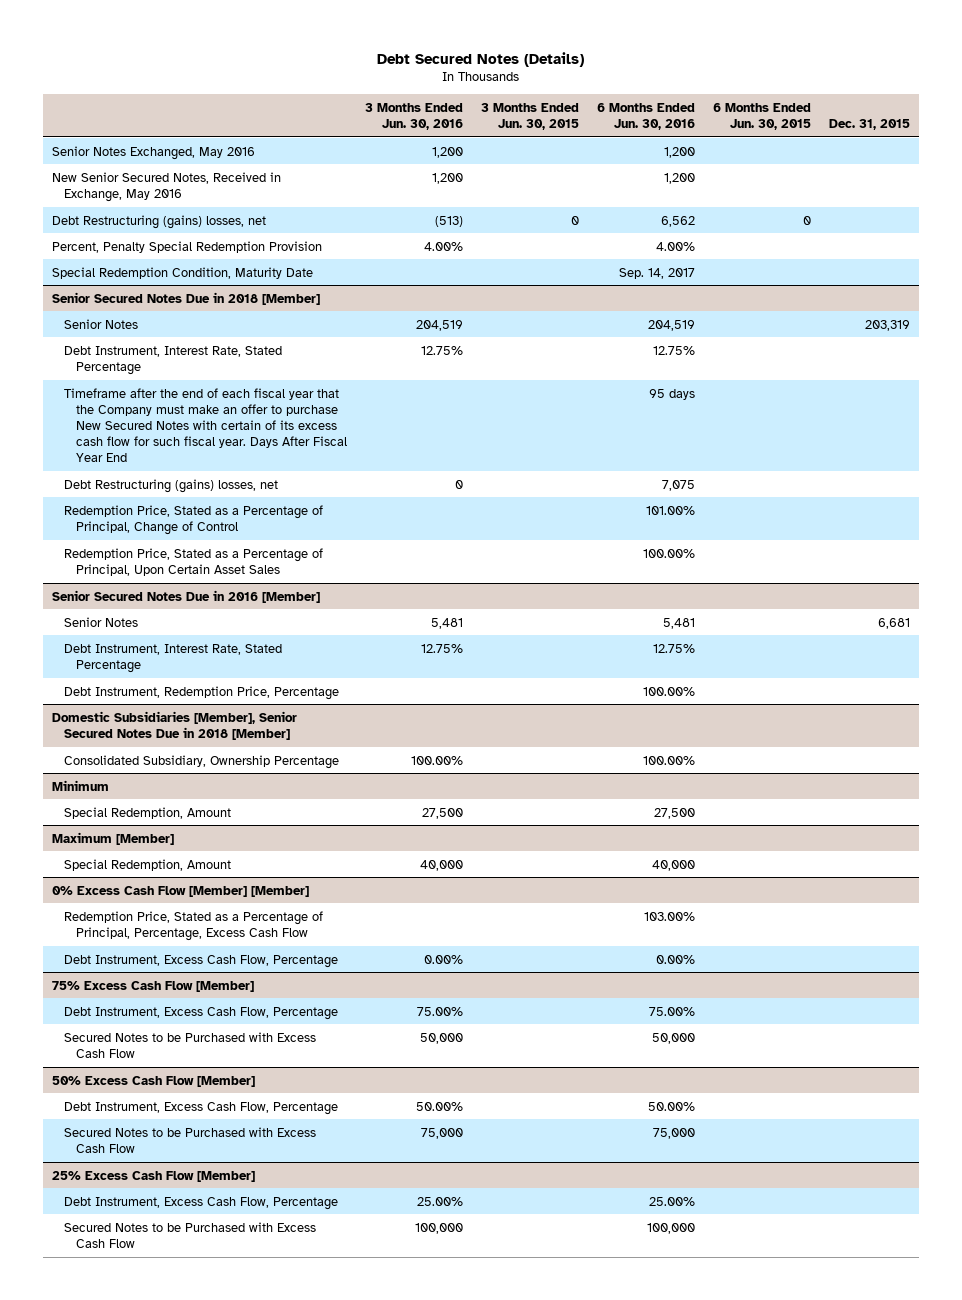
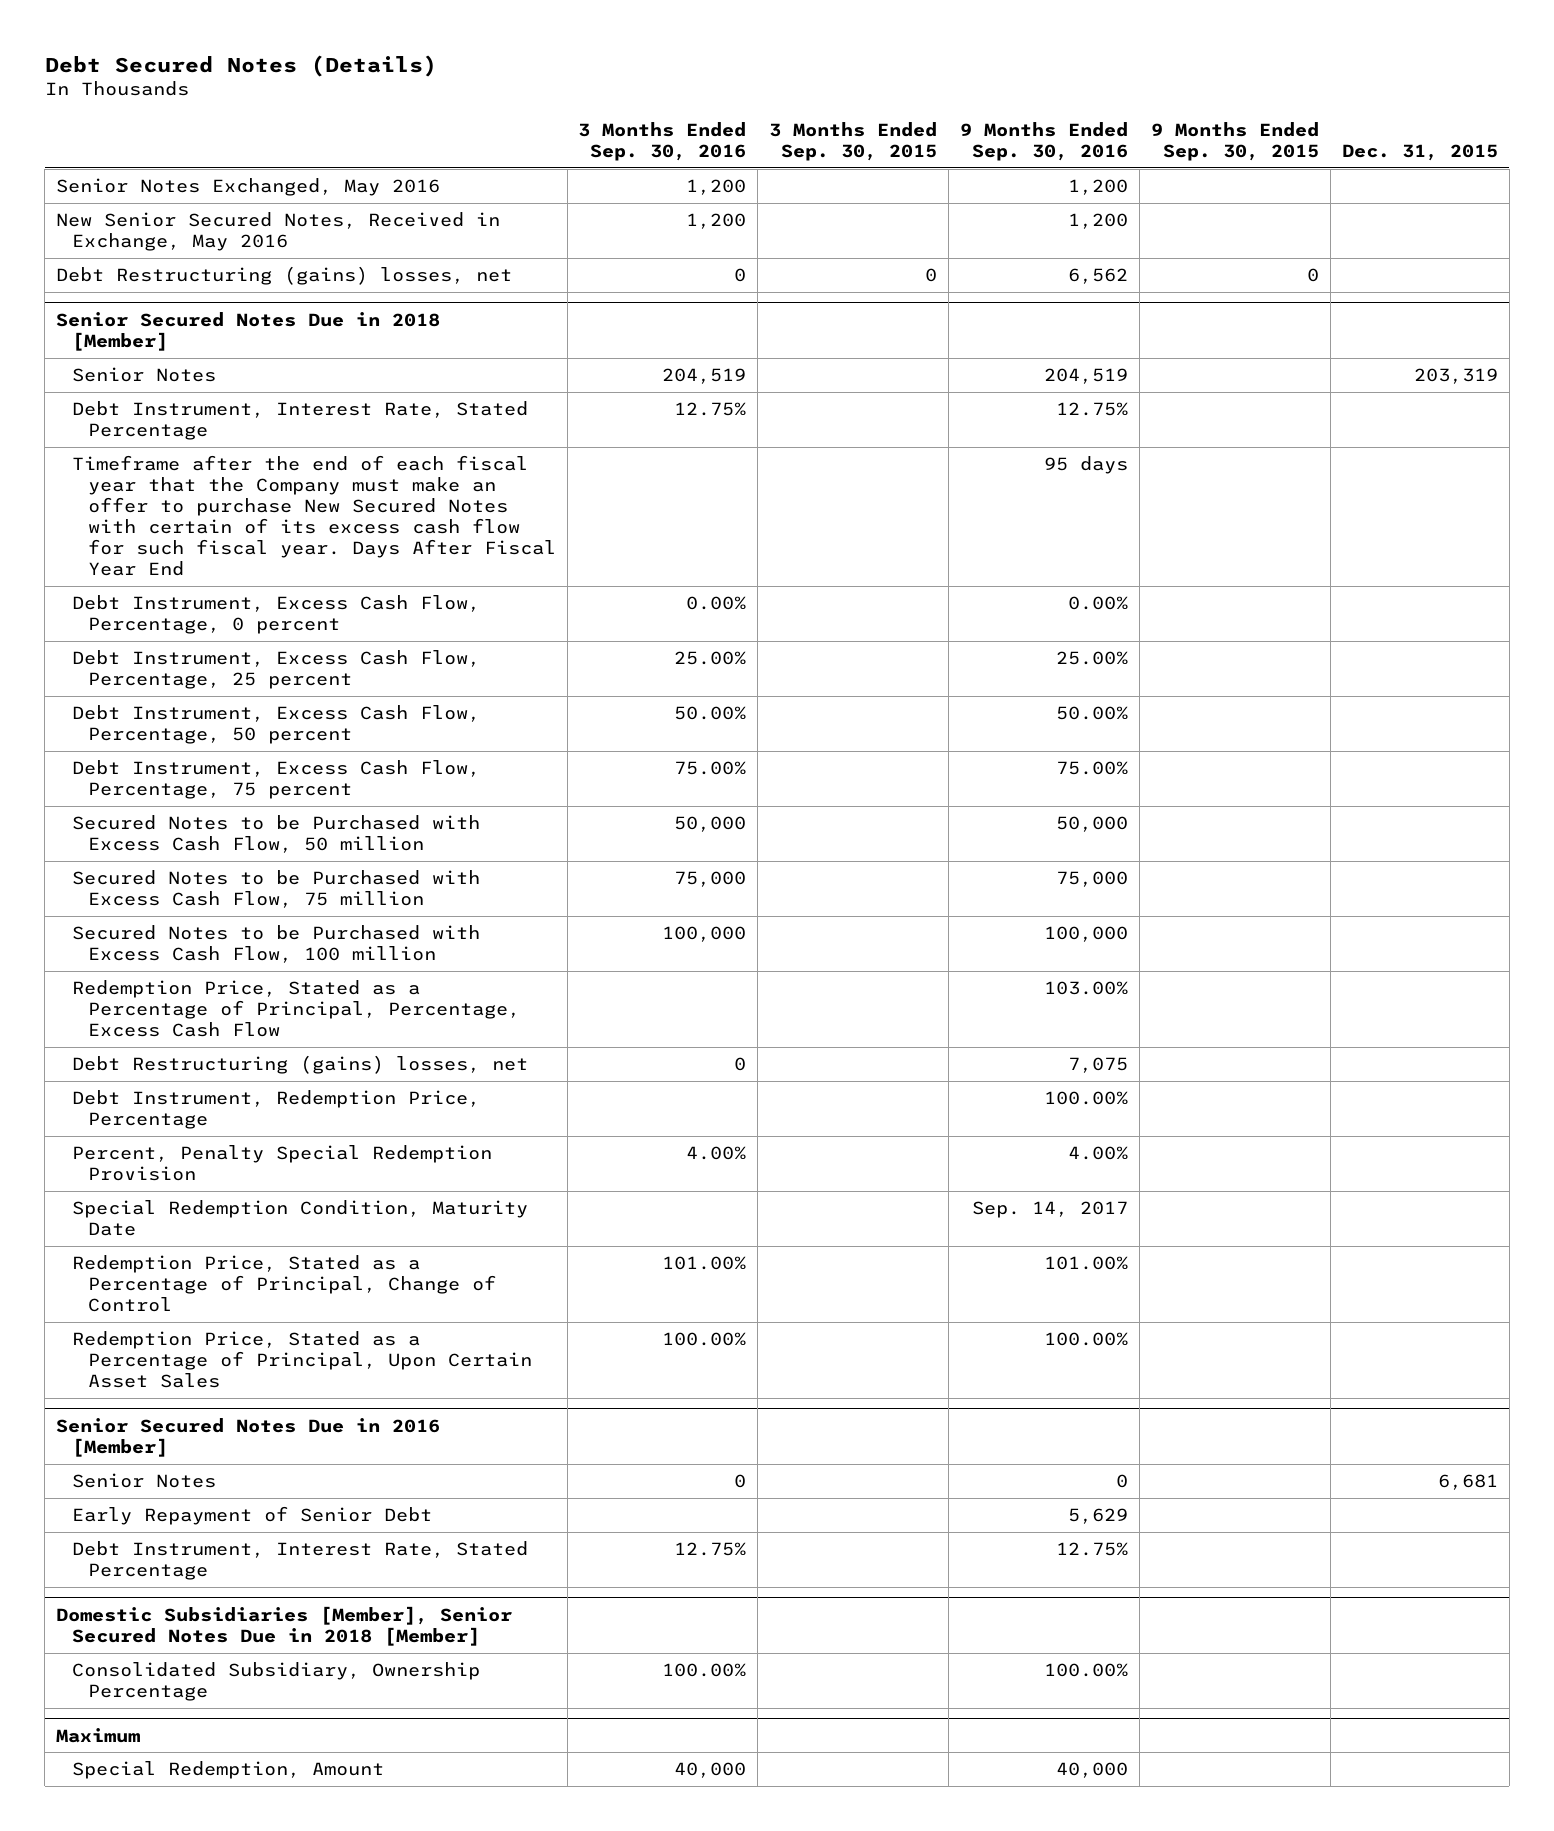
- | 3 Months Ended Jun. 30, 2016 | 3 Months Ended Jun. 30, 2015 | 6 Months Ended Jun. 30, 2016 | 6 Months Ended Jun. 30, 2015 | Dec. 31, 2015
+ | 3 Months Ended Sep. 30, 2016 | 3 Months Ended Sep. 30, 2015 | 9 Months Ended Sep. 30, 2016 | 9 Months Ended Sep. 30, 2015 | Dec. 31, 2015
- Percent, Penalty Special Redemption Provision | 4.00% | | 4.00% | |
- Special Redemption Condition, Maturity Date | | | Sep. 14, 2017 | |
@ Senior Secured Notes Due in 2018 [Member]
+ Debt Instrument, Excess Cash Flow, Percentage, 0 percent | 0.00% | | 0.00% | |
+ Debt Instrument, Excess Cash Flow, Percentage, 25 percent | 25.00% | | 25.00% | |
+ Debt Instrument, Excess Cash Flow, Percentage, 50 percent | 50.00% | | 50.00% | |
+ Debt Instrument, Excess Cash Flow, Percentage, 75 percent | 75.00% | | 75.00% | |
+ Secured Notes to be Purchased with Excess Cash Flow, 50 million | 50,000 | | 50,000 | |
+ Secured Notes to be Purchased with Excess Cash Flow, 75 million | 75,000 | | 75,000 | |
+ Secured Notes to be Purchased with Excess Cash Flow, 100 million | 100,000 | | 100,000 | |
+ Redemption Price, Stated as a Percentage of Principal, Percentage, Excess Cash Flow | | | 103.00% | |
+ Debt Instrument, Redemption Price, Percentage | | | 100.00% | |
+ Percent, Penalty Special Redemption Provision | 4.00% | | 4.00% | |
+ Special Redemption Condition, Maturity Date | | | Sep. 14, 2017 | |
@ Senior Secured Notes Due in 2016 [Member]
+ Early Repayment of Senior Debt | | | 5,629 | |
- Debt Instrument, Redemption Price, Percentage | | | 100.00% | |
- Minimum
- Special Redemption, Amount | 27,500 | | 27,500 | |
- Maximum [Member]
+ Maximum
- 0% Excess Cash Flow [Member] [Member]
- Redemption Price, Stated as a Percentage of Principal, Percentage, Excess Cash Flow | | | 103.00% | |
- Debt Instrument, Excess Cash Flow, Percentage | 0.00% | | 0.00% | |
- 75% Excess Cash Flow [Member]
- Debt Instrument, Excess Cash Flow, Percentage | 75.00% | | 75.00% | |
- Secured Notes to be Purchased with Excess Cash Flow | 50,000 | | 50,000 | |
- 50% Excess Cash Flow [Member]
- Debt Instrument, Excess Cash Flow, Percentage | 50.00% | | 50.00% | |
- Secured Notes to be Purchased with Excess Cash Flow | 75,000 | | 75,000 | |
- 25% Excess Cash Flow [Member]
- Debt Instrument, Excess Cash Flow, Percentage | 25.00% | | 25.00% | |
- Secured Notes to be Purchased with Excess Cash Flow | 100,000 | | 100,000 | |

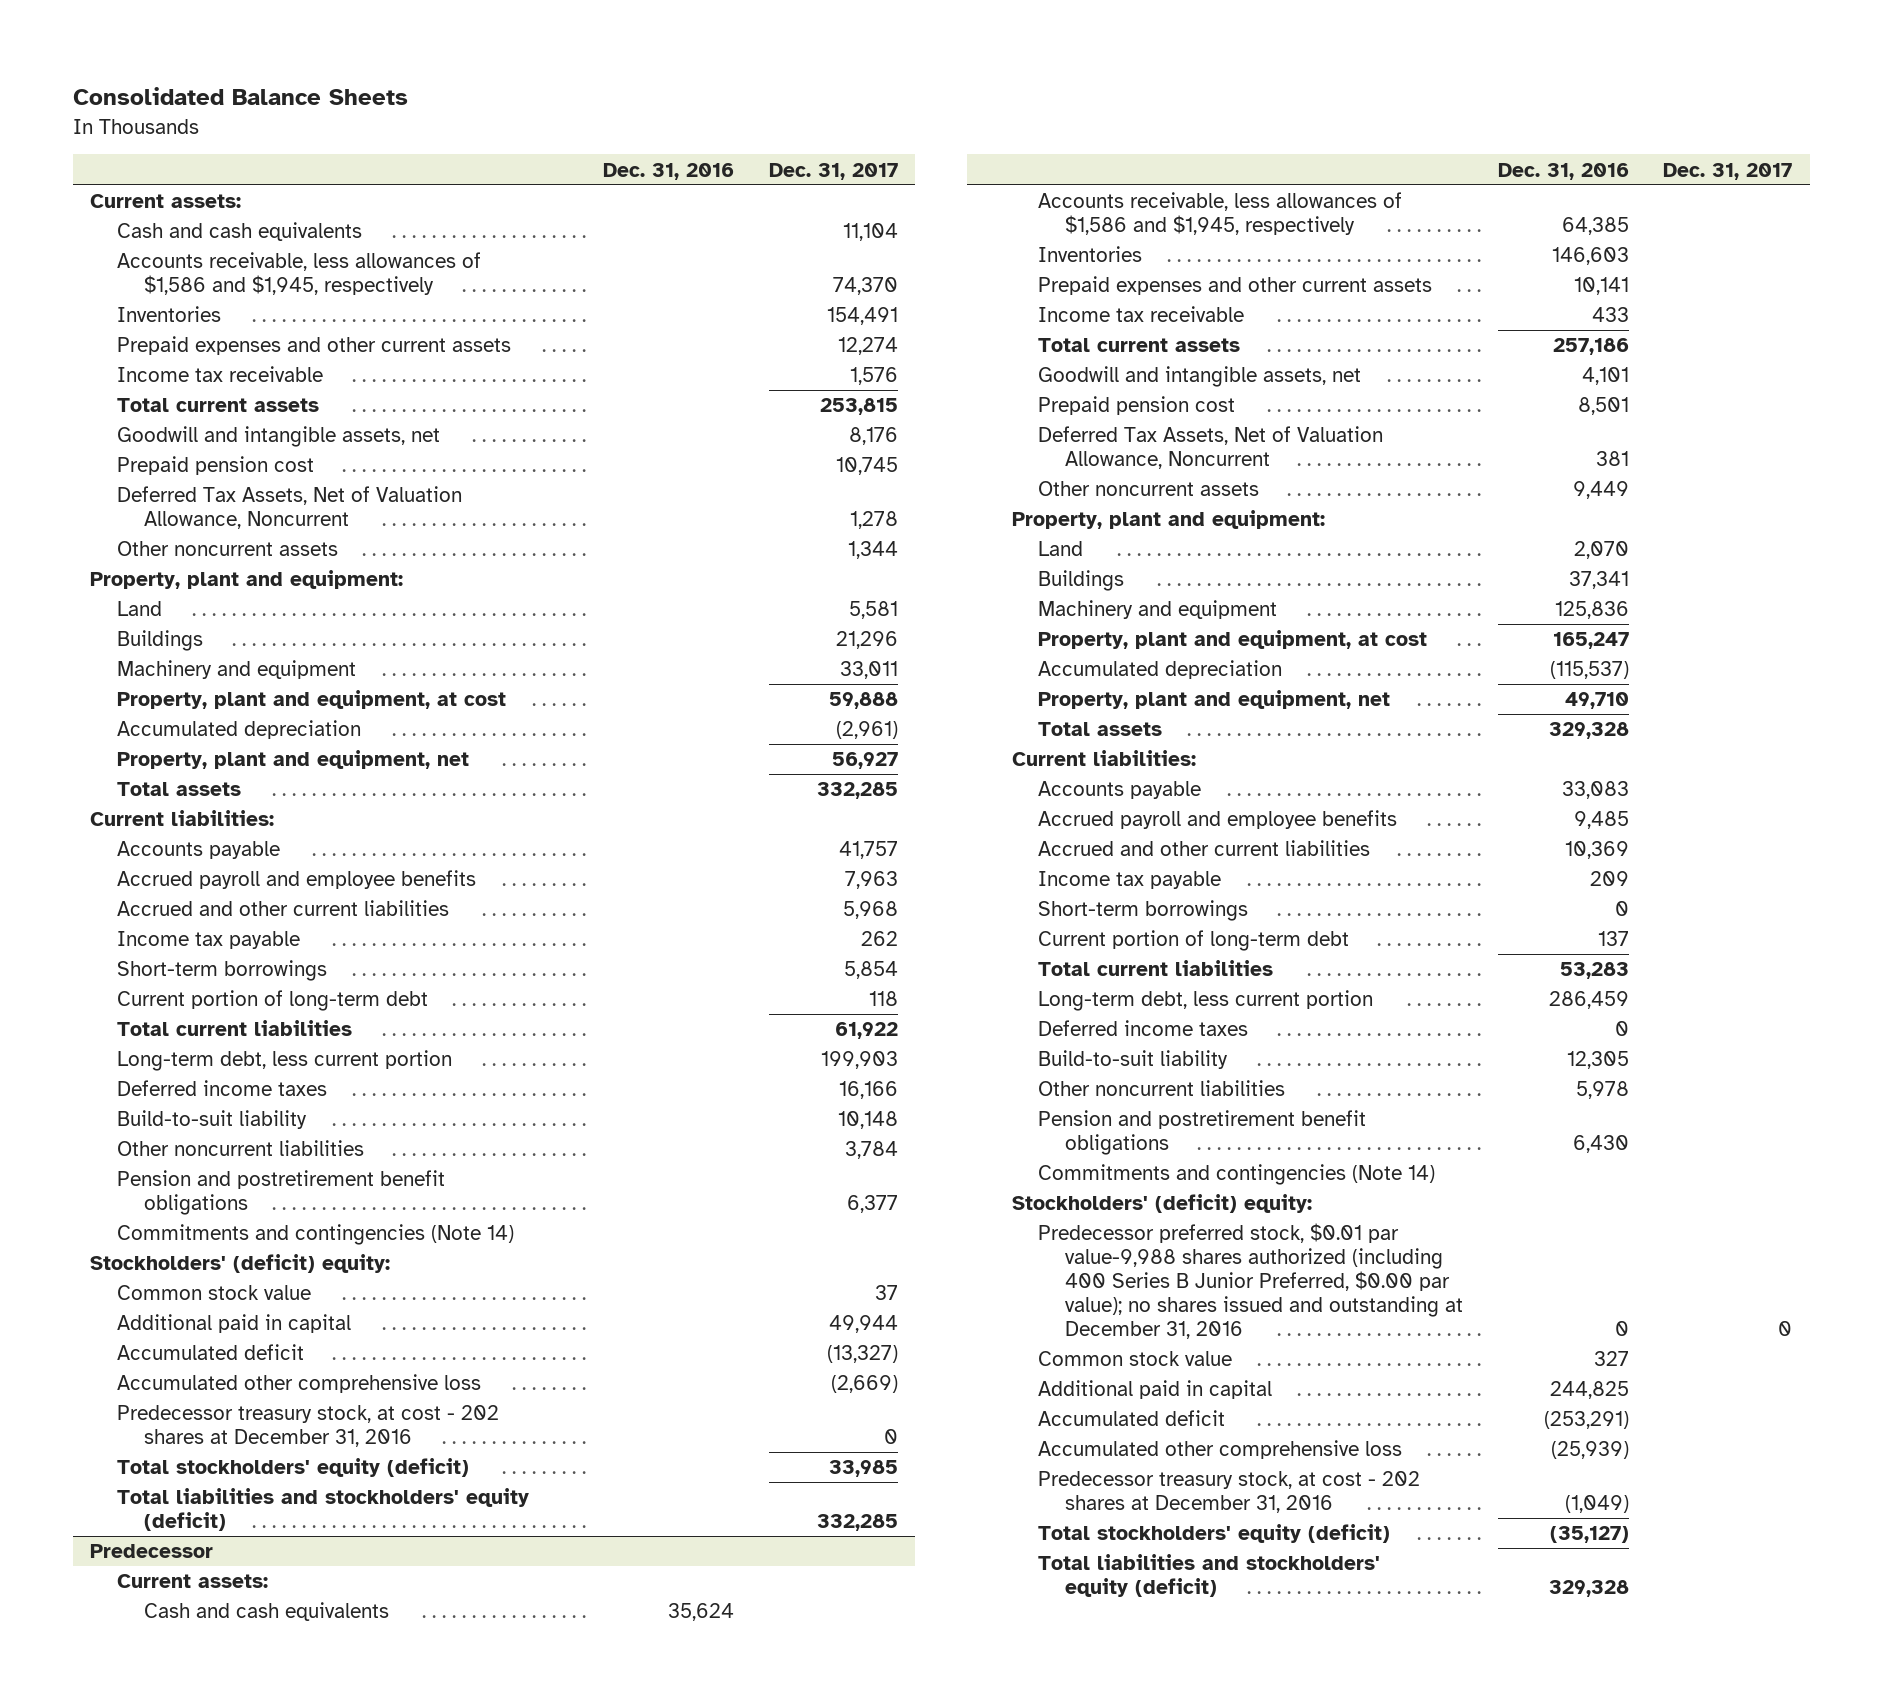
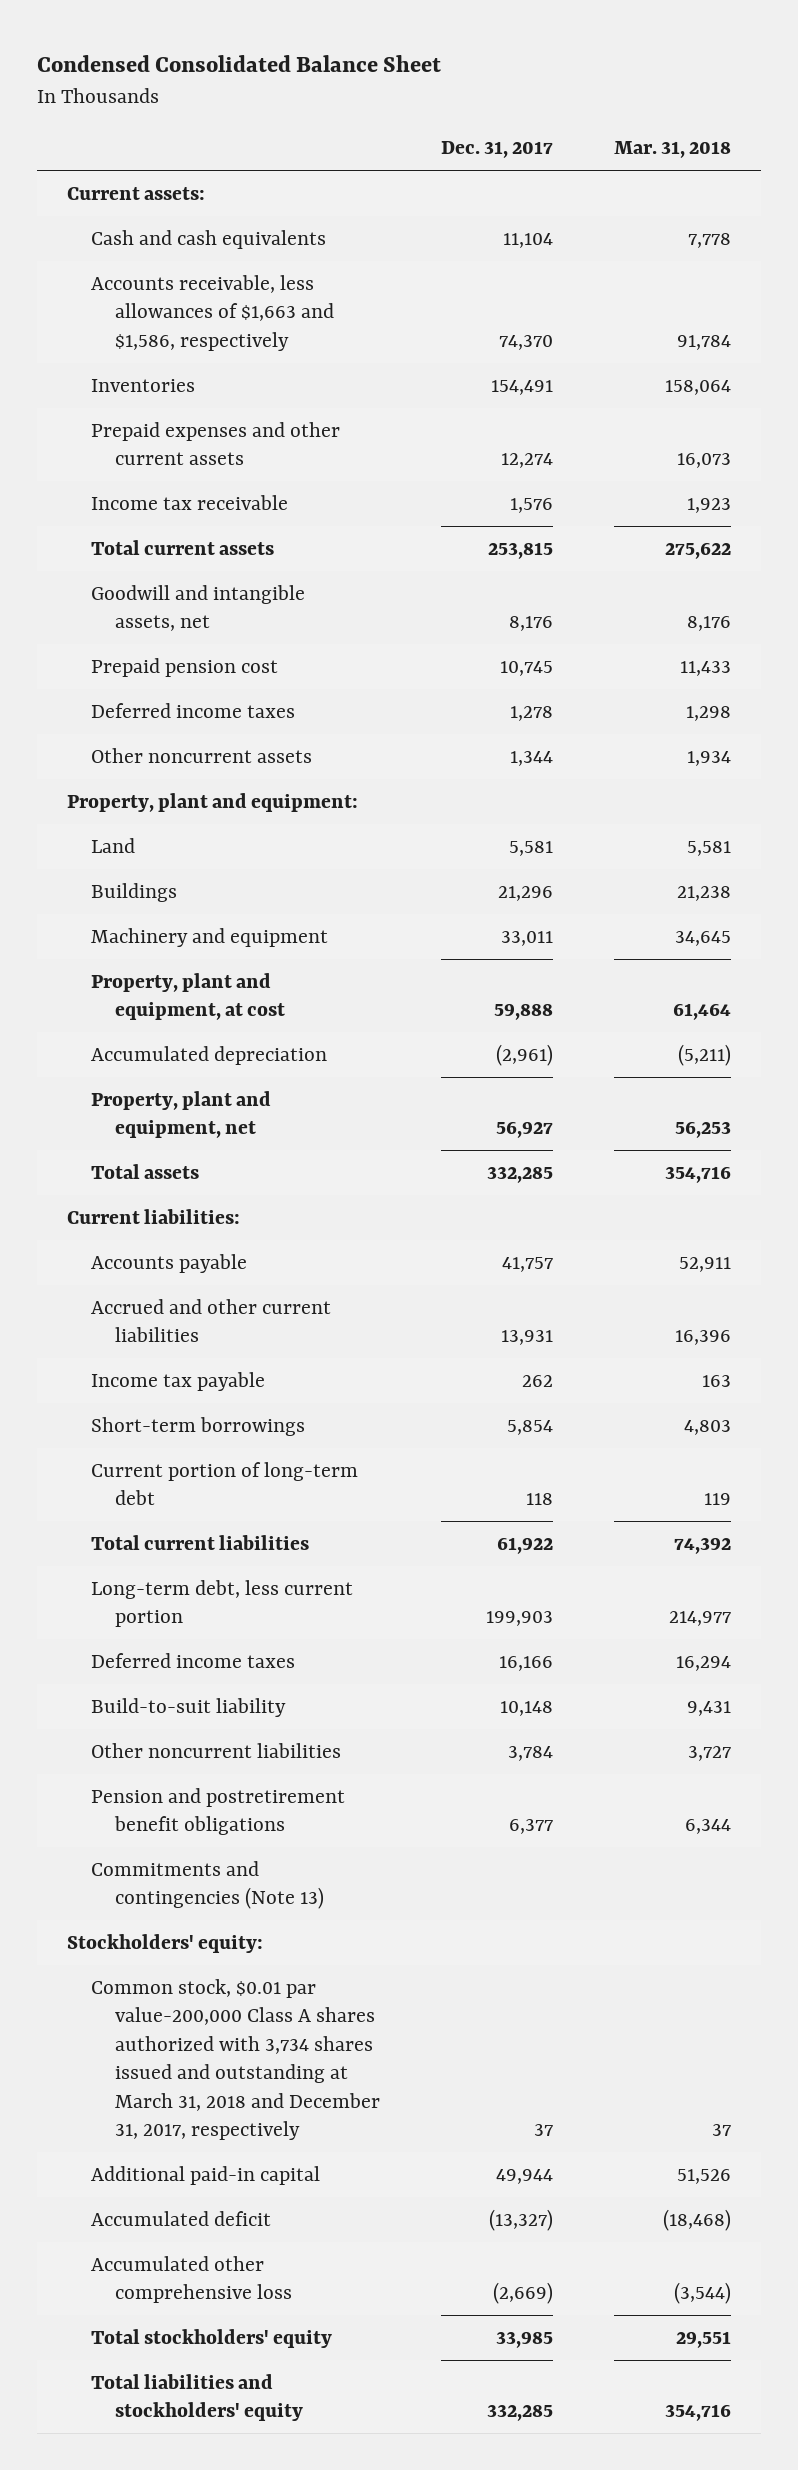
- Consolidated Balance Sheets
+ Condensed Consolidated Balance Sheet
- | Dec. 31, 2016 | Dec. 31, 2017
+ | Dec. 31, 2017 | Mar. 31, 2018
- Accounts receivable, less allowances of $1,586 and $1,945, respectively | | 74,370
+ Accounts receivable, less allowances of $1,663 and $1,586, respectively | 74,370 | 91,784
- Deferred Tax Assets, Net of Valuation Allowance, Noncurrent | | 1,278
+ Deferred income taxes | 1,278 | 1,298
- Accrued payroll and employee benefits | | 7,963
- Accrued and other current liabilities | | 5,968
+ Accrued and other current liabilities | 13,931 | 16,396
- Commitments and contingencies (Note 14)
- Stockholders' (deficit) equity:
- Common stock value | | 37
- Additional paid in capital | | 49,944
+ Commitments and contingencies (Note 13)
+ Stockholders' equity:
+ Common stock, $0.01 par value-200,000 Class A shares authorized with 3,734 shares issued and outstanding at March 31, 2018 and December 31, 2017, respectively | 37 | 37
+ Additional paid-in capital | 49,944 | 51,526
- Predecessor treasury stock, at cost - 202 shares at December 31, 2016 | | 0
- Total stockholders' equity (deficit) | | 33,985
- Total liabilities and stockholders' equity (deficit) | | 332,285
- Predecessor
- Current assets:
- Cash and cash equivalents | 35,624 |
- Accounts receivable, less allowances of $1,586 and $1,945, respectively | 64,385 |
- Inventories | 146,603 |
- Prepaid expenses and other current assets | 10,141 |
- Income tax receivable | 433 |
- Total current assets | 257,186 |
- Goodwill and intangible assets, net | 4,101 |
- Prepaid pension cost | 8,501 |
- Deferred Tax Assets, Net of Valuation Allowance, Noncurrent | 381 |
- Other noncurrent assets | 9,449 |
- Property, plant and equipment:
- Land | 2,070 |
- Buildings | 37,341 |
- Machinery and equipment | 125,836 |
- Property, plant and equipment, at cost | 165,247 |
- Accumulated depreciation | (115,537) |
- Property, plant and equipment, net | 49,710 |
- Total assets | 329,328 |
- Current liabilities:
- Accounts payable | 33,083 |
- Accrued payroll and employee benefits | 9,485 |
- Accrued and other current liabilities | 10,369 |
- Income tax payable | 209 |
- Short-term borrowings | 0 |
- Current portion of long-term debt | 137 |
- Total current liabilities | 53,283 |
- Long-term debt, less current portion | 286,459 |
- Deferred income taxes | 0 |
- Build-to-suit liability | 12,305 |
- Other noncurrent liabilities | 5,978 |
- Pension and postretirement benefit obligations | 6,430 |
- Commitments and contingencies (Note 14)
- Stockholders' (deficit) equity:
- Predecessor preferred stock, $0.01 par value-9,988 shares authorized (including 400 Series B Junior Preferred, $0.00 par value); no shares issued and outstanding at December 31, 2016 | 0 | 0
- Common stock value | 327 |
- Additional paid in capital | 244,825 |
- Accumulated deficit | (253,291) |
- Accumulated other comprehensive loss | (25,939) |
- Predecessor treasury stock, at cost - 202 shares at December 31, 2016 | (1,049) |
- Total stockholders' equity (deficit) | (35,127) |
- Total liabilities and stockholders' equity (deficit) | 329,328 |
+ Total stockholders' equity | 33,985 | 29,551
+ Total liabilities and stockholders' equity | 332,285 | 354,716

